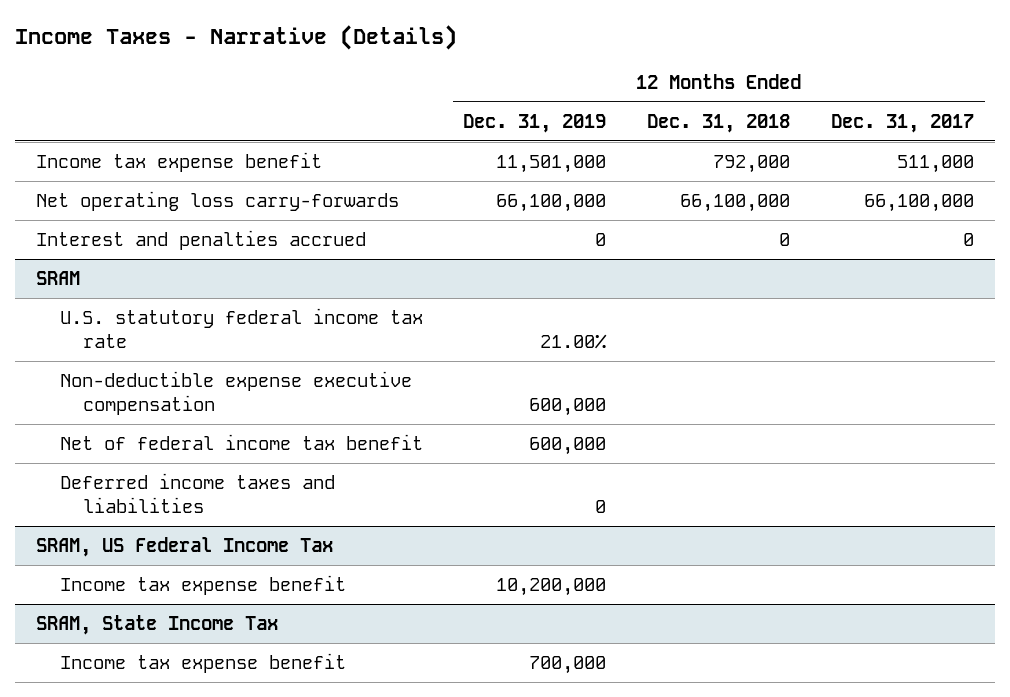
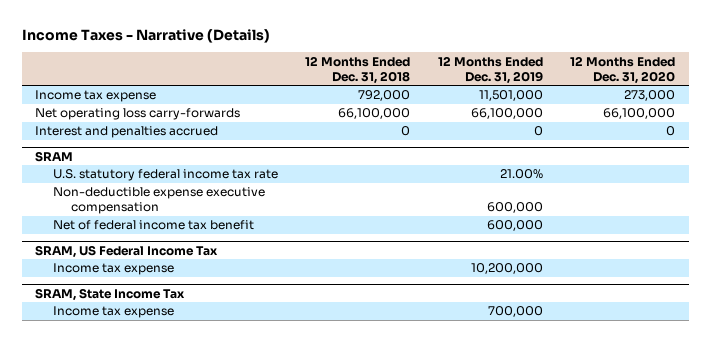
- | 12 Months Ended Dec. 31, 2019 | 12 Months Ended Dec. 31, 2018 | 12 Months Ended Dec. 31, 2017
+ | 12 Months Ended Dec. 31, 2018 | 12 Months Ended Dec. 31, 2019 | 12 Months Ended Dec. 31, 2020
- Income tax expense benefit | 11,501,000 | 792,000 | 511,000
+ Income tax expense | 792,000 | 11,501,000 | 273,000
@ SRAM
- Deferred income taxes and liabilities | 0 | |
@ SRAM, US Federal Income Tax
- Income tax expense benefit | 10,200,000 | |
+ Income tax expense | | 10,200,000 |
@ SRAM, State Income Tax
- Income tax expense benefit | 700,000 | |
+ Income tax expense | | 700,000 |

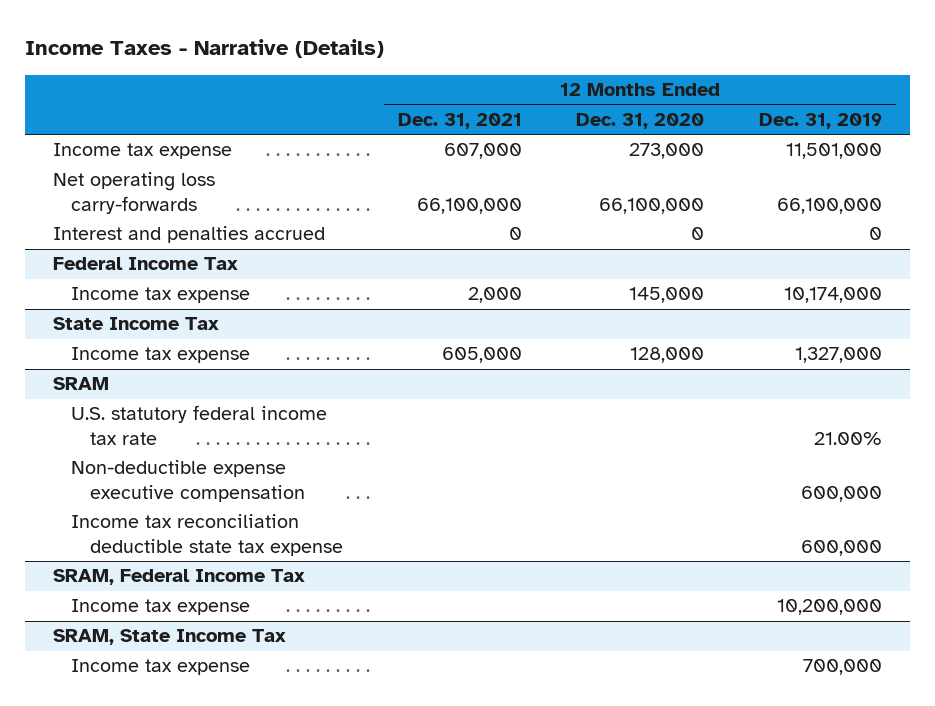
- | 12 Months Ended Dec. 31, 2018 | 12 Months Ended Dec. 31, 2019 | 12 Months Ended Dec. 31, 2020
+ | 12 Months Ended Dec. 31, 2021 | 12 Months Ended Dec. 31, 2020 | 12 Months Ended Dec. 31, 2019
+ Federal Income Tax
+ Income tax expense | 2,000 | 145,000 | 10,174,000
+ State Income Tax
+ Income tax expense | 605,000 | 128,000 | 1,327,000
@ SRAM
- Net of federal income tax benefit | | 600,000 |
- SRAM, US Federal Income Tax
@ SRAM
+ Income tax reconciliation deductible state tax expense | | | 600,000
+ SRAM, Federal Income Tax

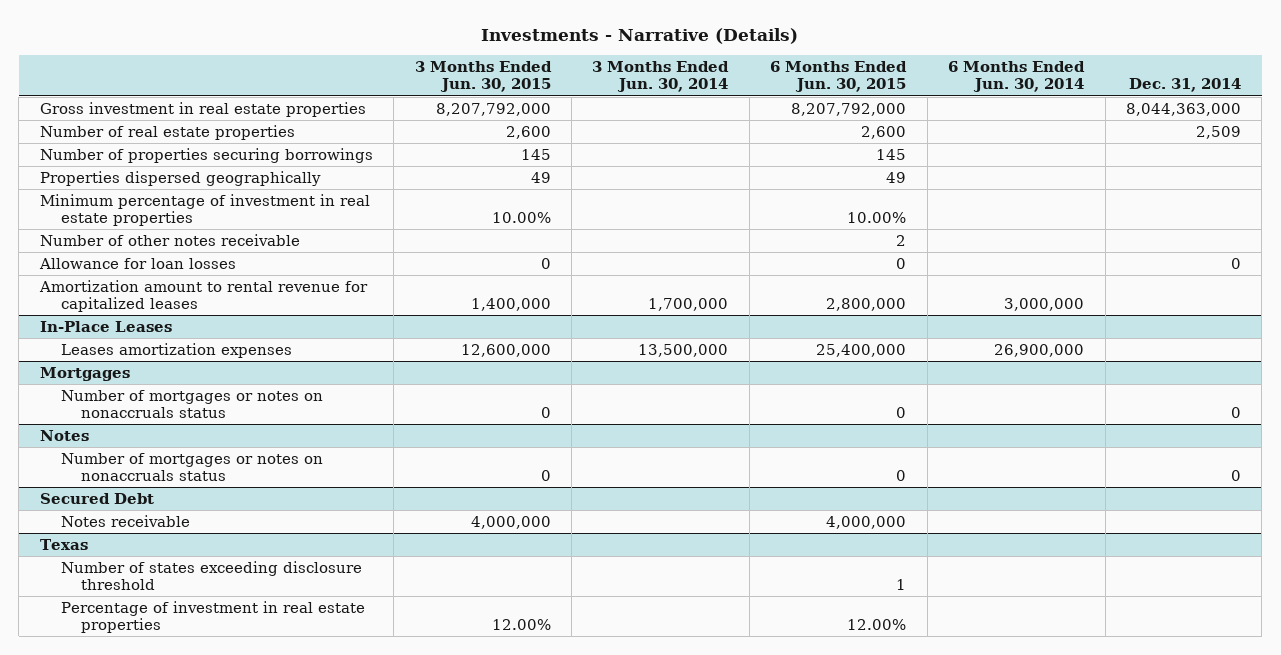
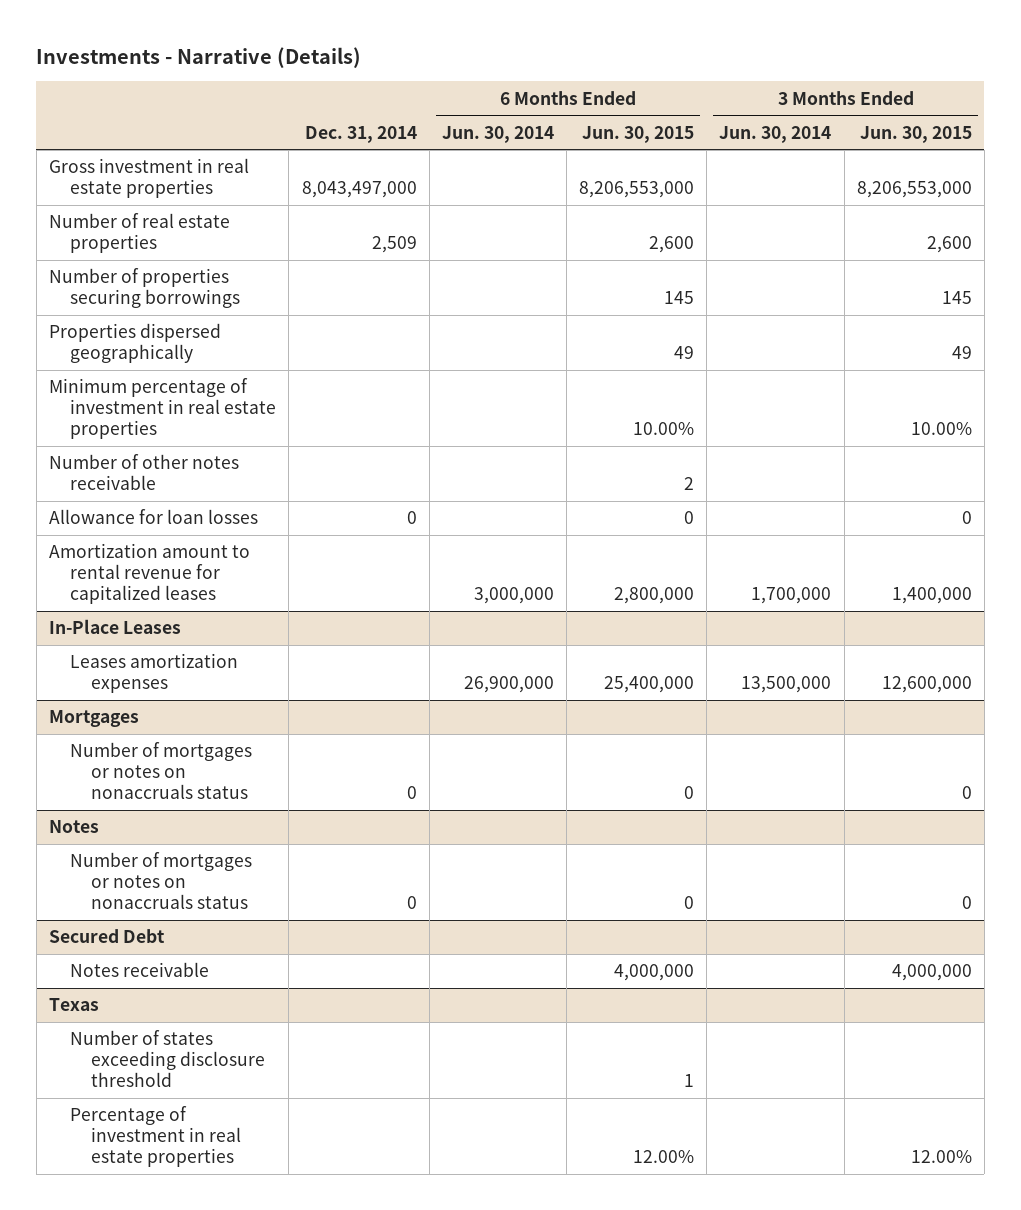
- | 3 Months Ended Jun. 30, 2015 | 3 Months Ended Jun. 30, 2014 | 6 Months Ended Jun. 30, 2015 | 6 Months Ended Jun. 30, 2014 | Dec. 31, 2014
+ | Dec. 31, 2014 | 6 Months Ended Jun. 30, 2014 | 6 Months Ended Jun. 30, 2015 | 3 Months Ended Jun. 30, 2014 | 3 Months Ended Jun. 30, 2015
- Gross investment in real estate properties | 8,207,792,000 | | 8,207,792,000 | | 8,044,363,000
+ Gross investment in real estate properties | 8,043,497,000 | | 8,206,553,000 | | 8,206,553,000

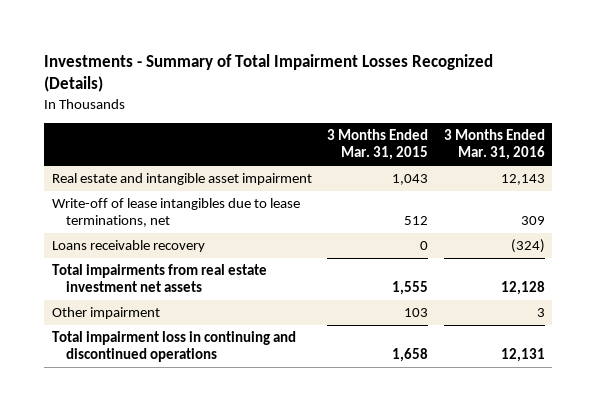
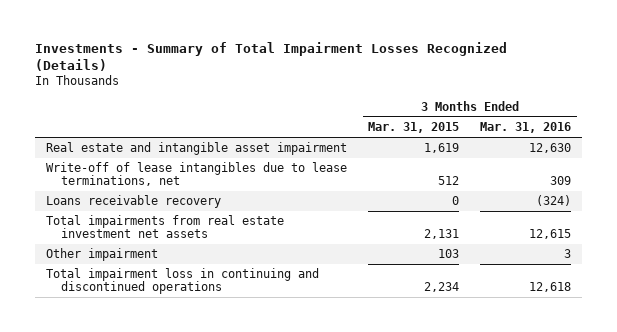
- Real estate and intangible asset impairment | 1,043 | 12,143
+ Real estate and intangible asset impairment | 1,619 | 12,630
- Total impairments from real estate investment net assets | 1,555 | 12,128
+ Total impairments from real estate investment net assets | 2,131 | 12,615
- Total impairment loss in continuing and discontinued operations | 1,658 | 12,131
+ Total impairment loss in continuing and discontinued operations | 2,234 | 12,618

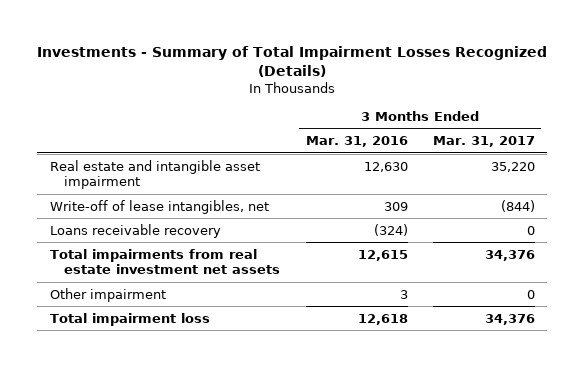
- | 3 Months Ended Mar. 31, 2015 | 3 Months Ended Mar. 31, 2016
+ | 3 Months Ended Mar. 31, 2016 | 3 Months Ended Mar. 31, 2017
- Write-off of lease intangibles due to lease terminations, net | 512 | 309
+ Write-off of lease intangibles, net | 309 | (844)
- Total impairment loss in continuing and discontinued operations | 2,234 | 12,618
+ Total impairment loss | 12,618 | 34,376

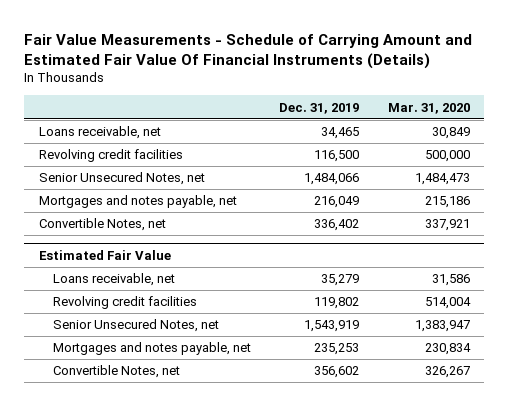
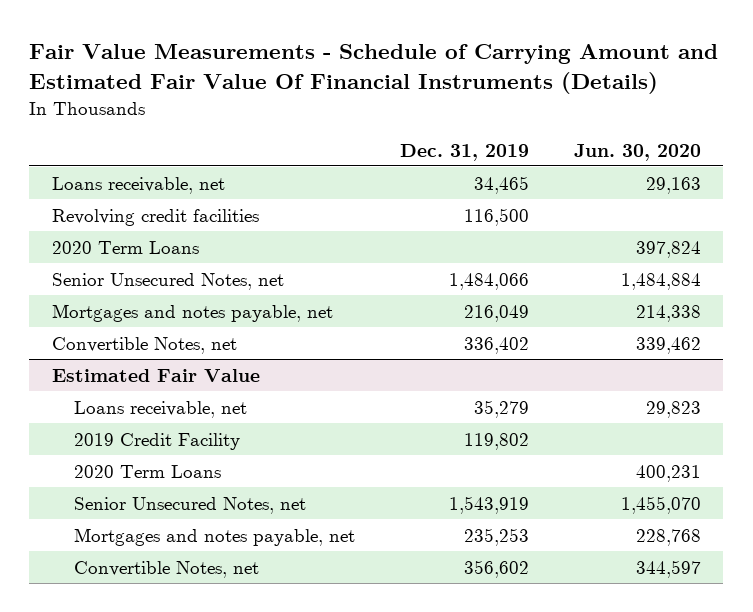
- | Dec. 31, 2019 | Mar. 31, 2020
+ | Dec. 31, 2019 | Jun. 30, 2020
+ 2020 Term Loans | | 397,824
@ Estimated Fair Value
- Revolving credit facilities | 119,802 | 514,004
+ 2019 Credit Facility | 119,802 |
+ 2020 Term Loans | | 400,231

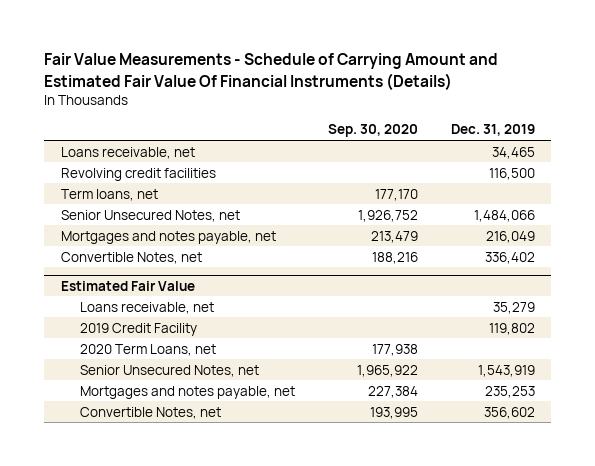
- | Dec. 31, 2019 | Jun. 30, 2020
+ | Sep. 30, 2020 | Dec. 31, 2019
- 2020 Term Loans | | 397,824
+ Term loans, net | 177,170 |
@ Estimated Fair Value
- 2020 Term Loans | | 400,231
+ 2020 Term Loans, net | 177,938 |

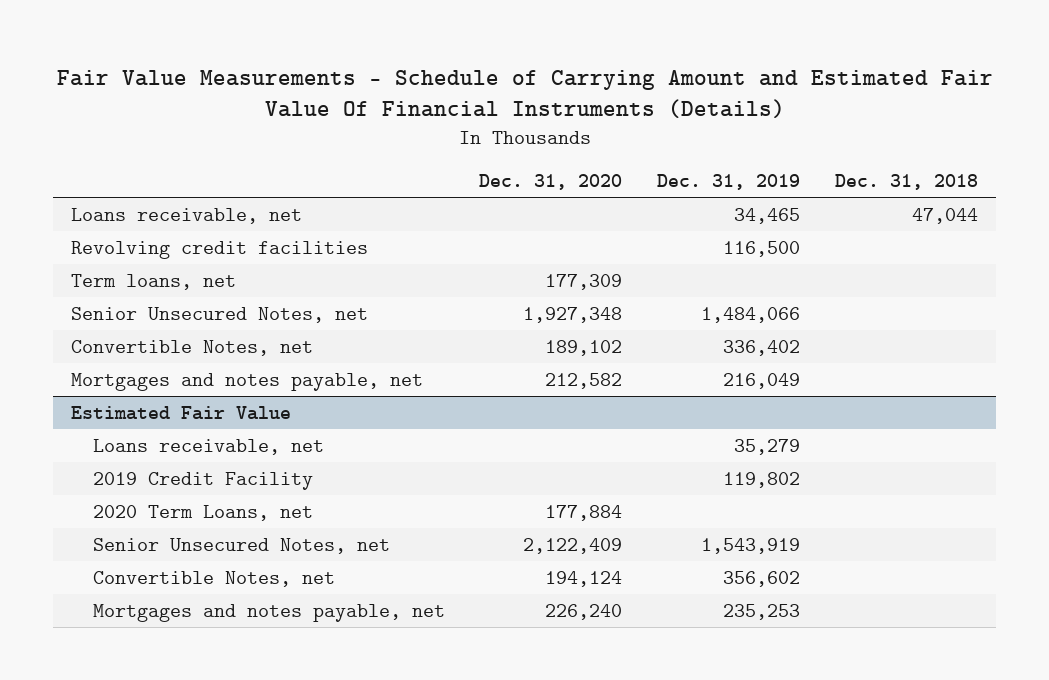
- | Sep. 30, 2020 | Dec. 31, 2019
+ | Dec. 31, 2020 | Dec. 31, 2019 | Dec. 31, 2018
moved down: Mortgages and notes payable, net | 212,582 | 216,049 |
@ Estimated Fair Value
moved down: Mortgages and notes payable, net | 226,240 | 235,253 |

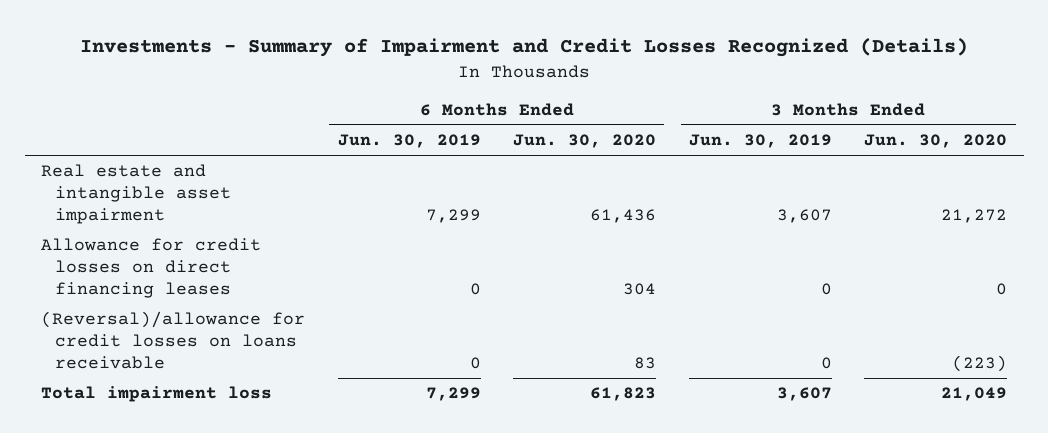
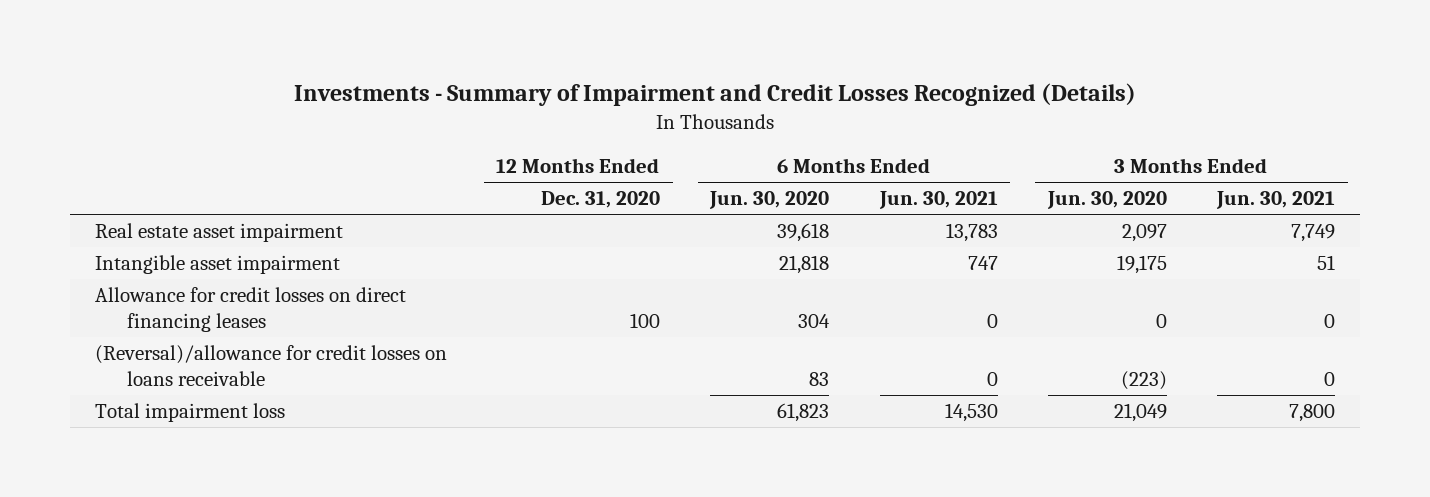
- | 6 Months Ended Jun. 30, 2019 | 6 Months Ended Jun. 30, 2020 | 3 Months Ended Jun. 30, 2019 | 3 Months Ended Jun. 30, 2020
+ | 12 Months Ended Dec. 31, 2020 | 6 Months Ended Jun. 30, 2020 | 6 Months Ended Jun. 30, 2021 | 3 Months Ended Jun. 30, 2020 | 3 Months Ended Jun. 30, 2021
- Real estate and intangible asset impairment | 7,299 | 61,436 | 3,607 | 21,272
+ Real estate asset impairment | | 39,618 | 13,783 | 2,097 | 7,749
+ Intangible asset impairment | | 21,818 | 747 | 19,175 | 51

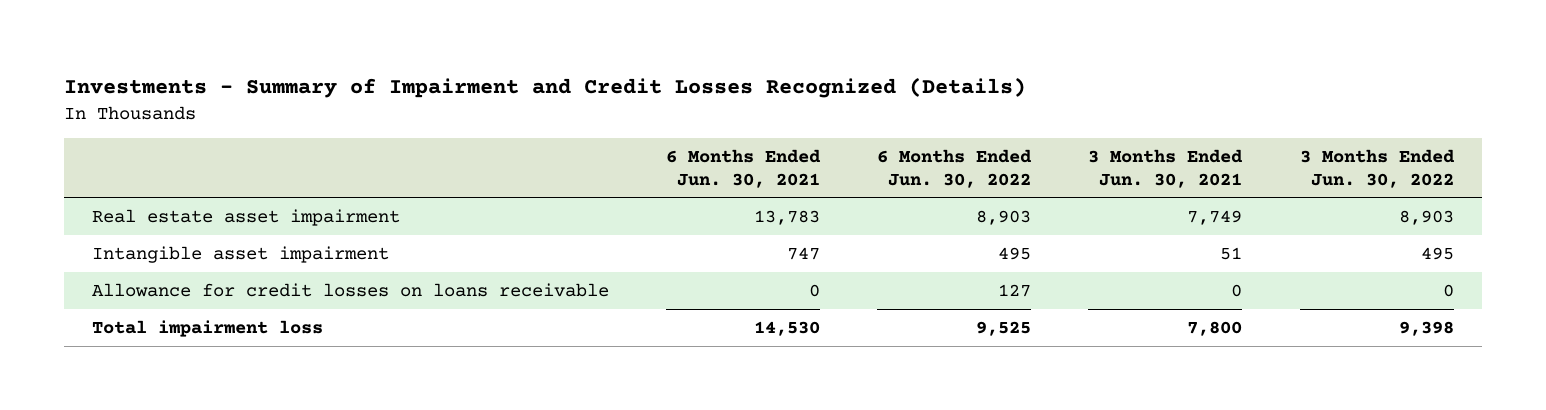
- | 12 Months Ended Dec. 31, 2020 | 6 Months Ended Jun. 30, 2020 | 6 Months Ended Jun. 30, 2021 | 3 Months Ended Jun. 30, 2020 | 3 Months Ended Jun. 30, 2021
+ | 6 Months Ended Jun. 30, 2021 | 6 Months Ended Jun. 30, 2022 | 3 Months Ended Jun. 30, 2021 | 3 Months Ended Jun. 30, 2022
- Allowance for credit losses on direct financing leases | 100 | 304 | 0 | 0 | 0
- (Reversal)/allowance for credit losses on loans receivable | | 83 | 0 | (223) | 0
+ Allowance for credit losses on loans receivable | 0 | 127 | 0 | 0

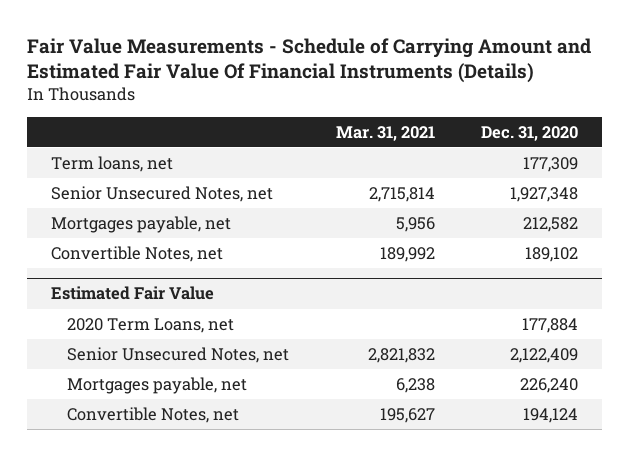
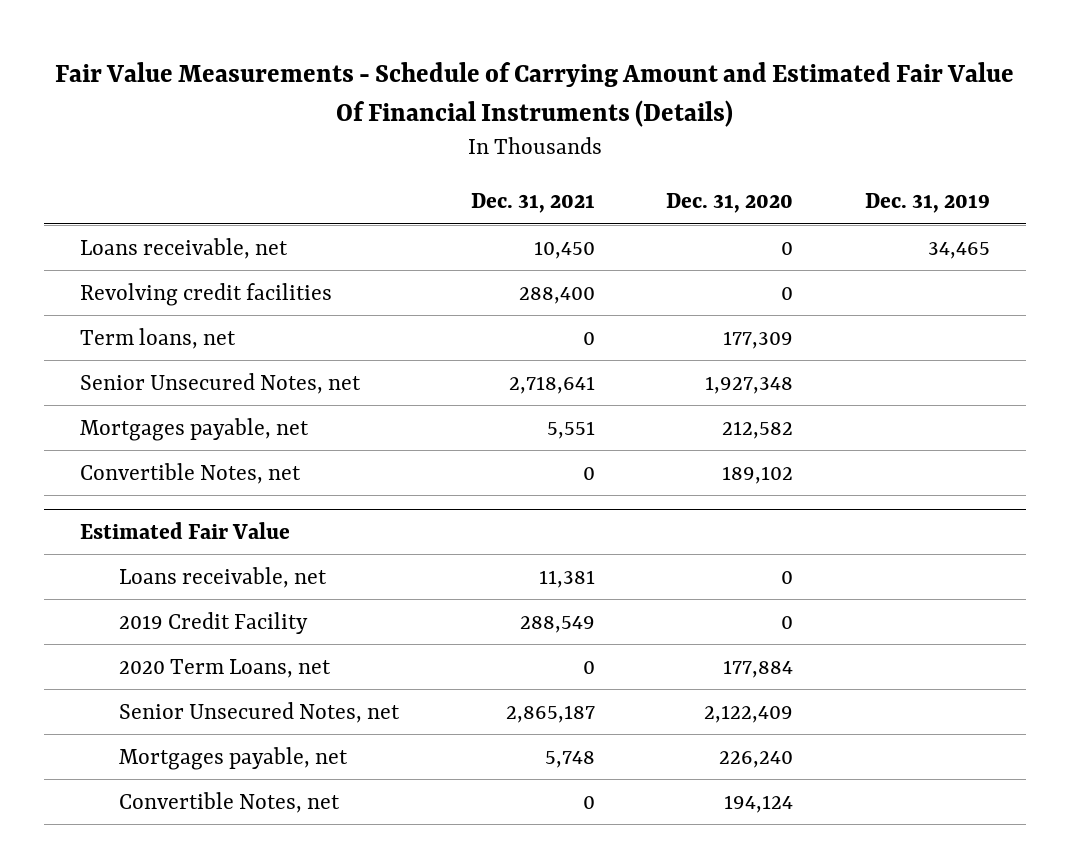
- | Mar. 31, 2021 | Dec. 31, 2020
+ | Dec. 31, 2021 | Dec. 31, 2020 | Dec. 31, 2019
+ Loans receivable, net | 10,450 | 0 | 34,465
+ Revolving credit facilities | 288,400 | 0 |
@ Estimated Fair Value
+ Loans receivable, net | 11,381 | 0 |
+ 2019 Credit Facility | 288,549 | 0 |

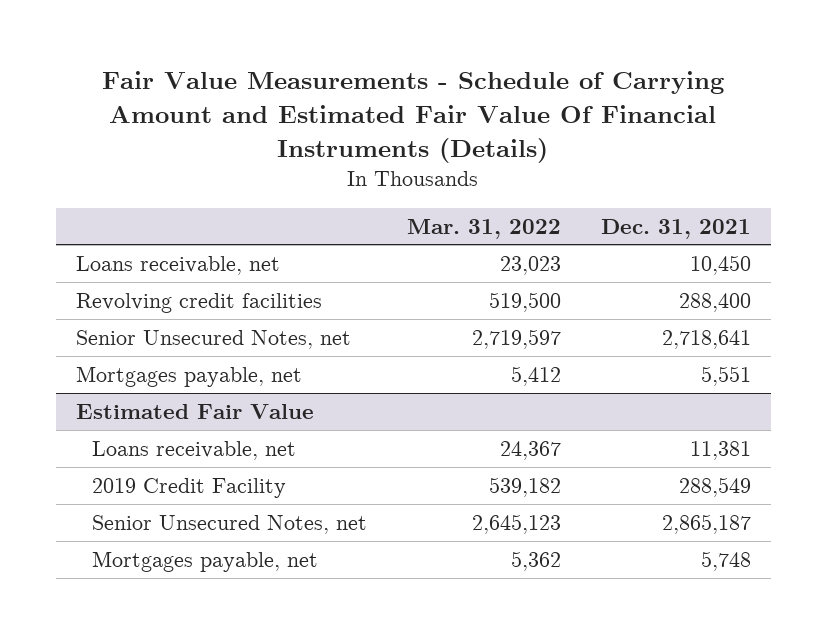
- | Dec. 31, 2021 | Dec. 31, 2020 | Dec. 31, 2019
+ | Mar. 31, 2022 | Dec. 31, 2021
- Term loans, net | 0 | 177,309 |
- Convertible Notes, net | 0 | 189,102 |
@ Estimated Fair Value
- 2020 Term Loans, net | 0 | 177,884 |
- Convertible Notes, net | 0 | 194,124 |

